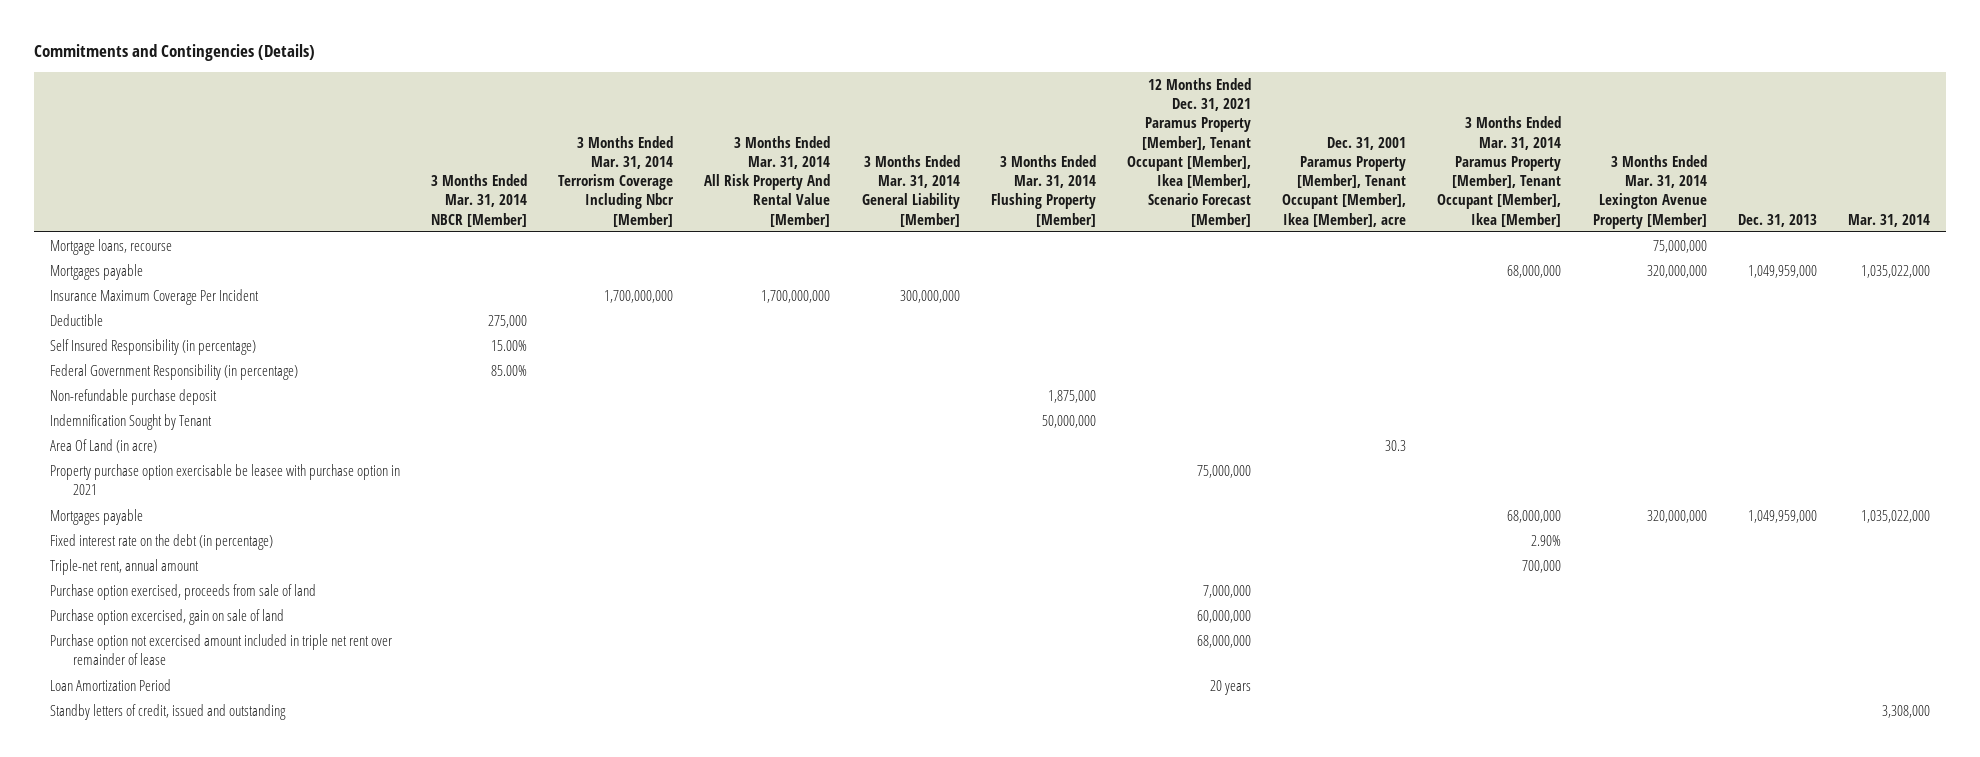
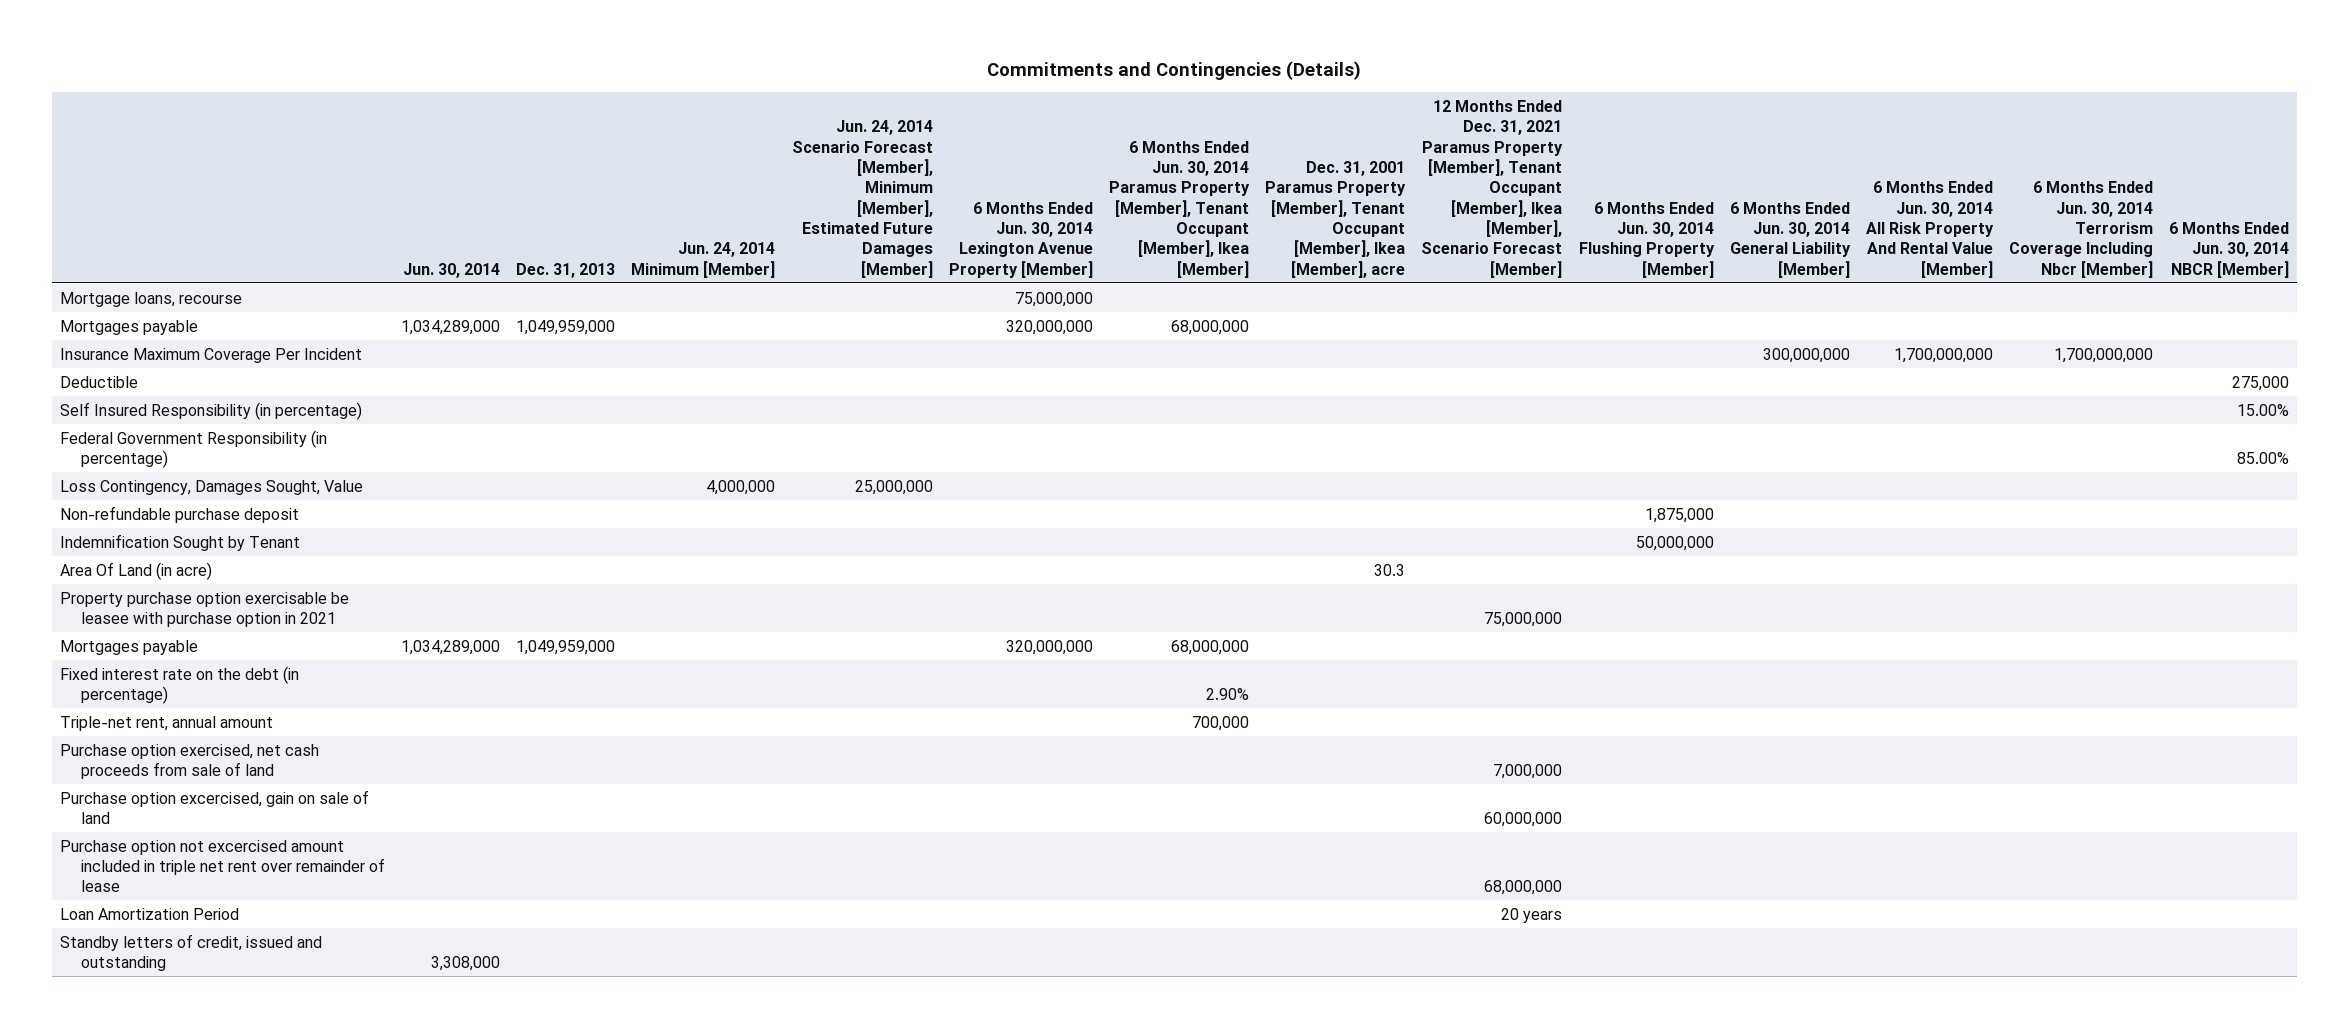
- | 3 Months Ended Mar. 31, 2014 NBCR [Member] | 3 Months Ended Mar. 31, 2014 Terrorism Coverage Including Nbcr [Member] | 3 Months Ended Mar. 31, 2014 All Risk Property And Rental Value [Member] | 3 Months Ended Mar. 31, 2014 General Liability [Member] | 3 Months Ended Mar. 31, 2014 Flushing Property [Member] | 12 Months Ended Dec. 31, 2021 Paramus Property [Member], Tenant Occupant [Member], Ikea [Member], Scenario Forecast [Member] | Dec. 31, 2001 Paramus Property [Member], Tenant Occupant [Member], Ikea [Member], acre | 3 Months Ended Mar. 31, 2014 Paramus Property [Member], Tenant Occupant [Member], Ikea [Member] | 3 Months Ended Mar. 31, 2014 Lexington Avenue Property [Member] | Dec. 31, 2013 | Mar. 31, 2014
+ | Jun. 30, 2014 | Dec. 31, 2013 | Jun. 24, 2014 Minimum [Member] | Jun. 24, 2014 Scenario Forecast [Member], Minimum [Member], Estimated Future Damages [Member] | 6 Months Ended Jun. 30, 2014 Lexington Avenue Property [Member] | 6 Months Ended Jun. 30, 2014 Paramus Property [Member], Tenant Occupant [Member], Ikea [Member] | Dec. 31, 2001 Paramus Property [Member], Tenant Occupant [Member], Ikea [Member], acre | 12 Months Ended Dec. 31, 2021 Paramus Property [Member], Tenant Occupant [Member], Ikea [Member], Scenario Forecast [Member] | 6 Months Ended Jun. 30, 2014 Flushing Property [Member] | 6 Months Ended Jun. 30, 2014 General Liability [Member] | 6 Months Ended Jun. 30, 2014 All Risk Property And Rental Value [Member] | 6 Months Ended Jun. 30, 2014 Terrorism Coverage Including Nbcr [Member] | 6 Months Ended Jun. 30, 2014 NBCR [Member]
+ Loss Contingency, Damages Sought, Value | | | 4,000,000 | 25,000,000 | | | | | | | | |
- Purchase option exercised, proceeds from sale of land | | | | | | 7,000,000 | | | | |
+ Purchase option exercised, net cash proceeds from sale of land | | | | | | | | 7,000,000 | | | | |

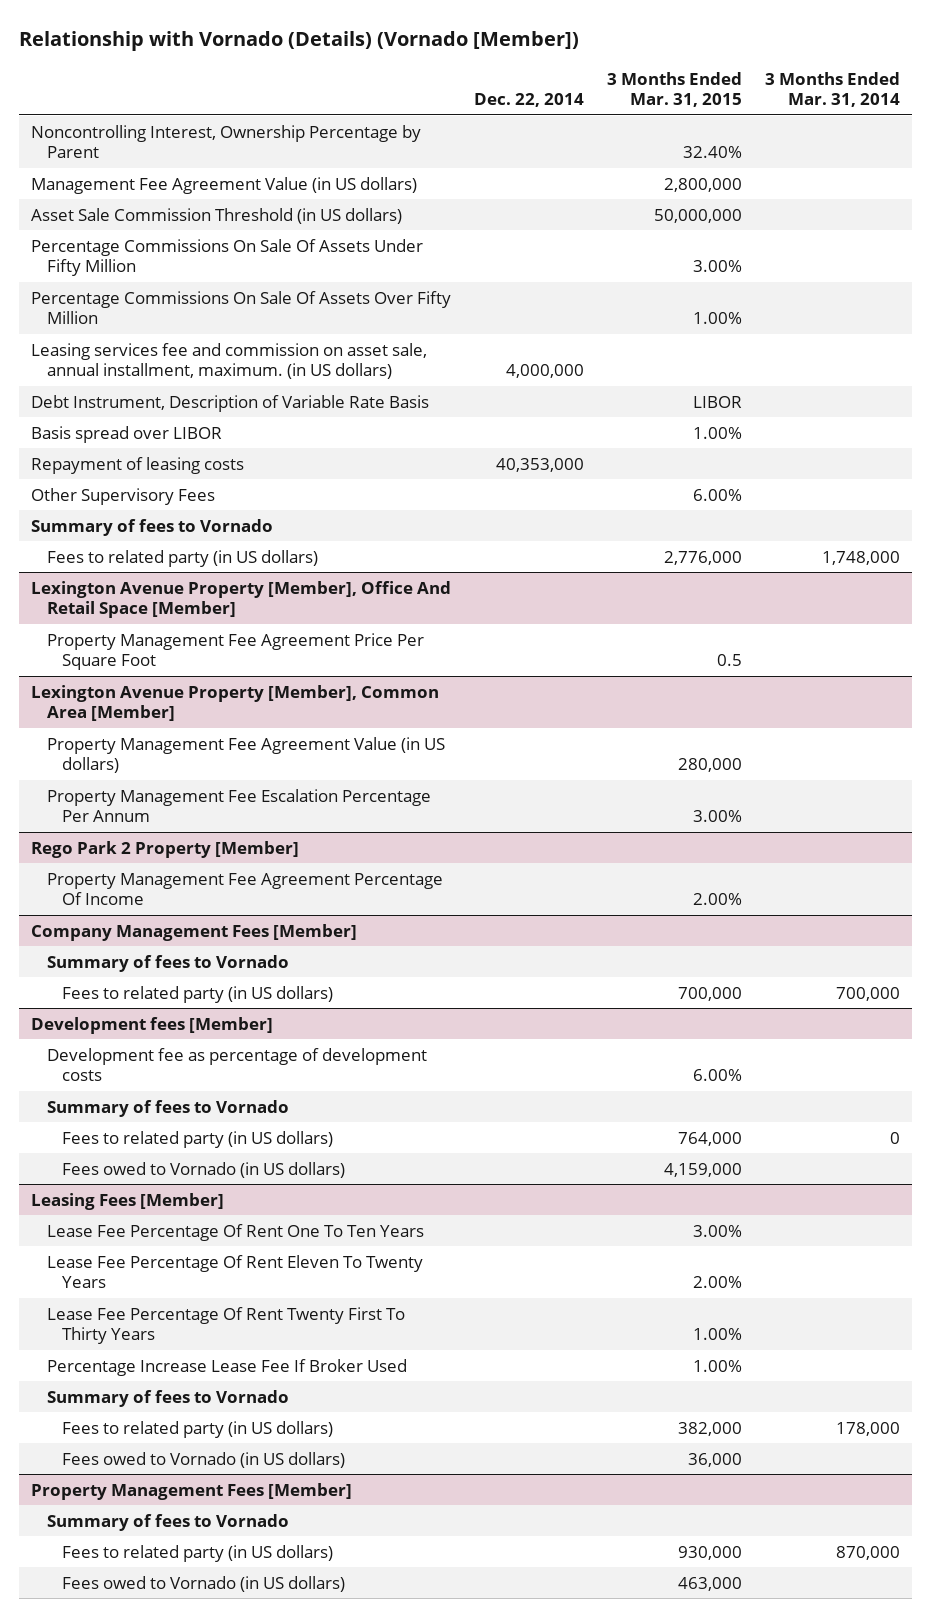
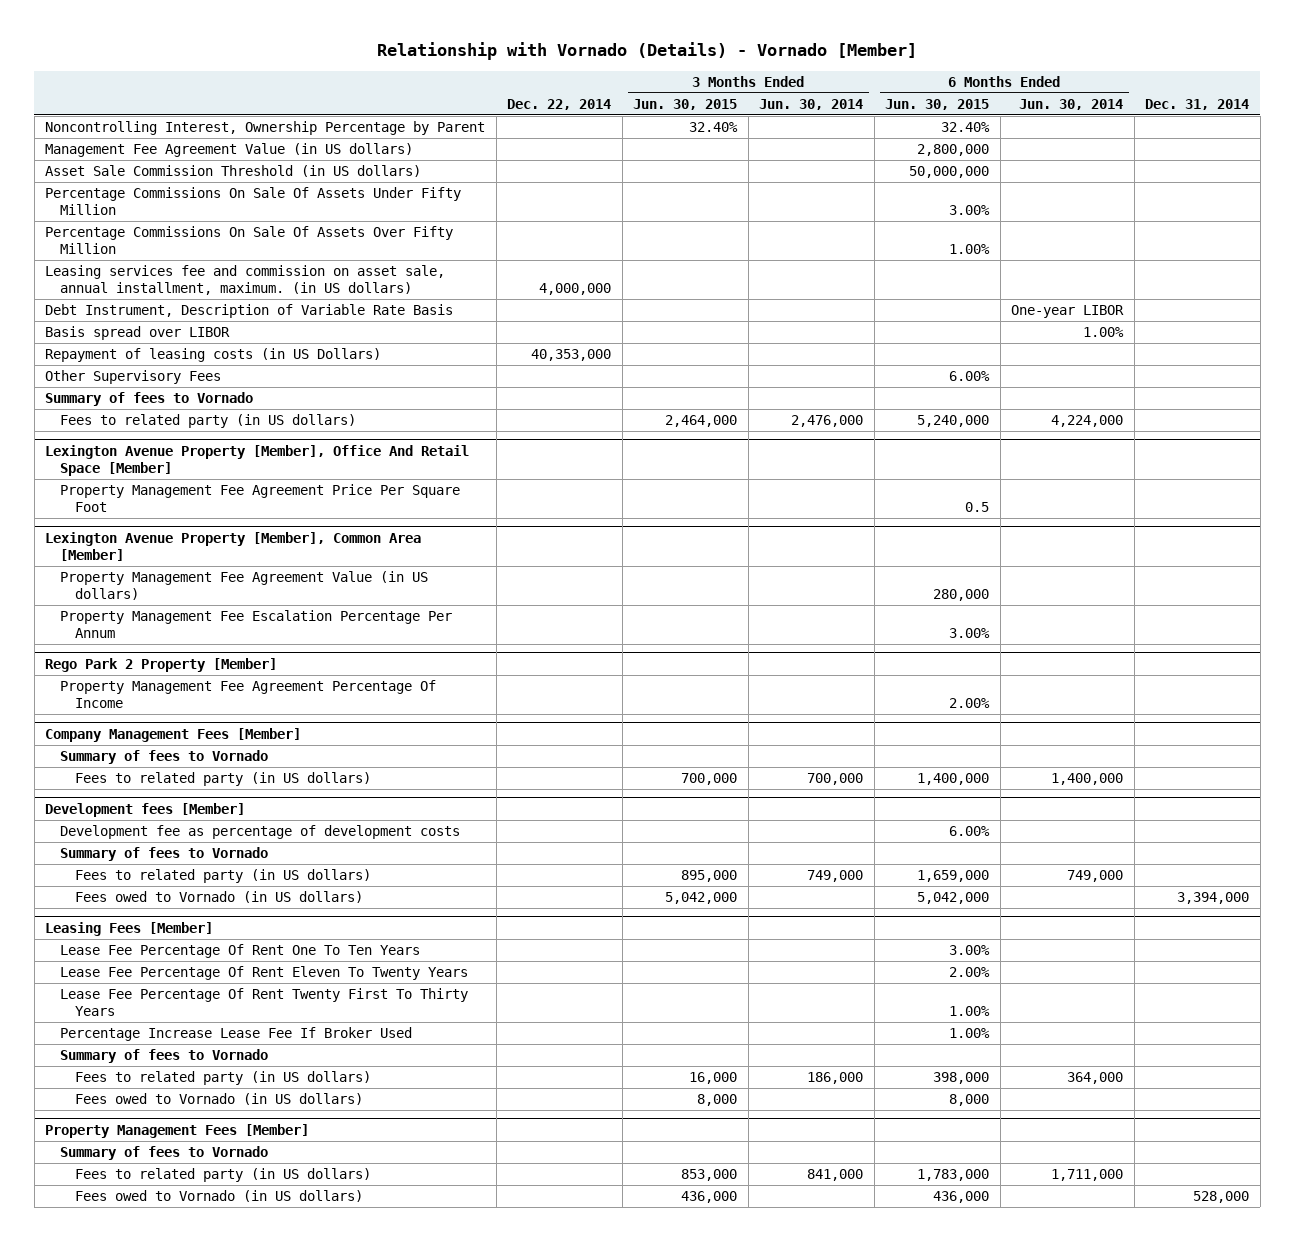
- Relationship with Vornado (Details) (Vornado [Member])
+ Relationship with Vornado (Details) - Vornado [Member]
- | Dec. 22, 2014 | 3 Months Ended Mar. 31, 2015 | 3 Months Ended Mar. 31, 2014
+ | Dec. 22, 2014 | 3 Months Ended Jun. 30, 2015 | 3 Months Ended Jun. 30, 2014 | 6 Months Ended Jun. 30, 2015 | 6 Months Ended Jun. 30, 2014 | Dec. 31, 2014
- Repayment of leasing costs | 40,353,000 | |
+ Repayment of leasing costs (in US Dollars) | 40,353,000 | | | | |

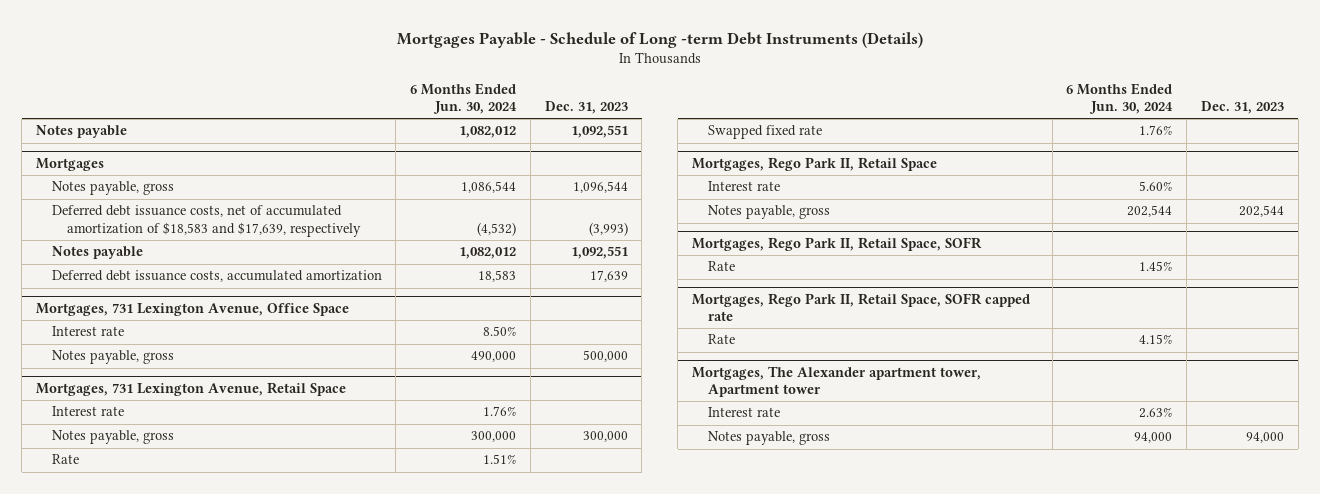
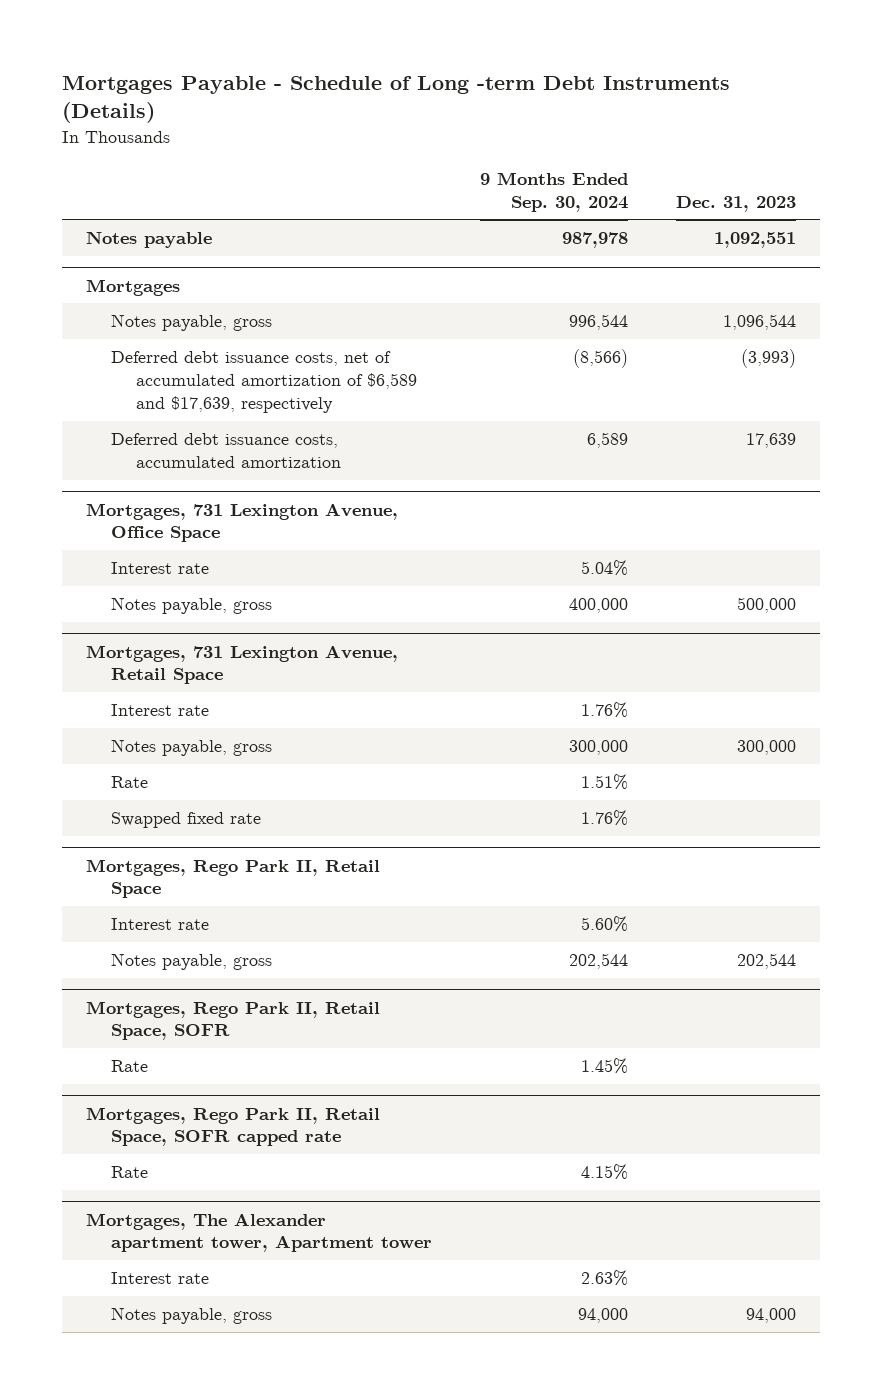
- | 6 Months Ended Jun. 30, 2024 | Dec. 31, 2023
+ | 9 Months Ended Sep. 30, 2024 | Dec. 31, 2023
@ Mortgages
- Deferred debt issuance costs, net of accumulated amortization of $18,583 and $17,639, respectively | (4,532) | (3,993)
- Notes payable | 1,082,012 | 1,092,551
+ Deferred debt issuance costs, net of accumulated amortization of $6,589 and $17,639, respectively | (8,566) | (3,993)

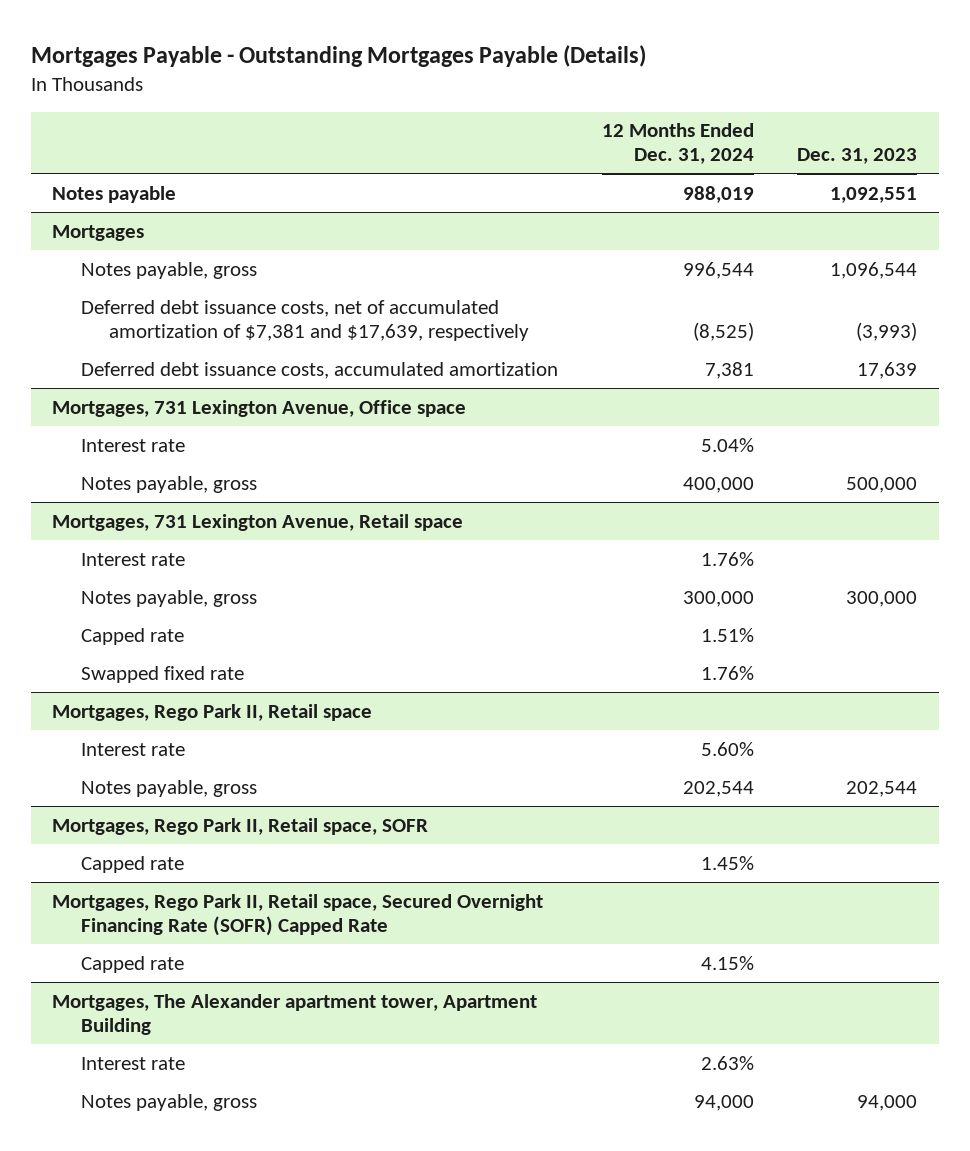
- Mortgages Payable - Schedule of Long -term Debt Instruments (Details)
+ Mortgages Payable - Outstanding Mortgages Payable (Details)
- | 9 Months Ended Sep. 30, 2024 | Dec. 31, 2023
+ | 12 Months Ended Dec. 31, 2024 | Dec. 31, 2023
@ Mortgages
- Deferred debt issuance costs, net of accumulated amortization of $6,589 and $17,639, respectively | (8,566) | (3,993)
+ Deferred debt issuance costs, net of accumulated amortization of $7,381 and $17,639, respectively | (8,525) | (3,993)
- Mortgages, 731 Lexington Avenue, Office Space
+ Mortgages, 731 Lexington Avenue, Office space
- Mortgages, 731 Lexington Avenue, Retail Space
+ Mortgages, 731 Lexington Avenue, Retail space
- Rate | 1.51% |
+ Capped rate | 1.51% |
- Mortgages, Rego Park II, Retail Space
+ Mortgages, Rego Park II, Retail space
- Mortgages, Rego Park II, Retail Space, SOFR
- Rate | 1.45% |
- Mortgages, Rego Park II, Retail Space, SOFR capped rate
- Rate | 4.15% |
- Mortgages, The Alexander apartment tower, Apartment tower
+ Mortgages, Rego Park II, Retail space, SOFR
+ Capped rate | 1.45% |
+ Mortgages, Rego Park II, Retail space, Secured Overnight Financing Rate (SOFR) Capped Rate
+ Capped rate | 4.15% |
+ Mortgages, The Alexander apartment tower, Apartment Building

